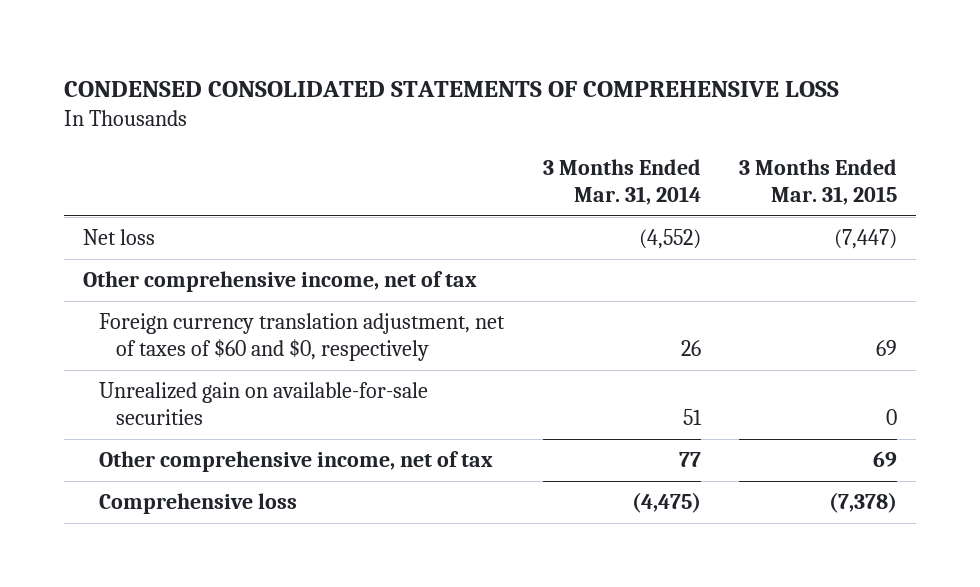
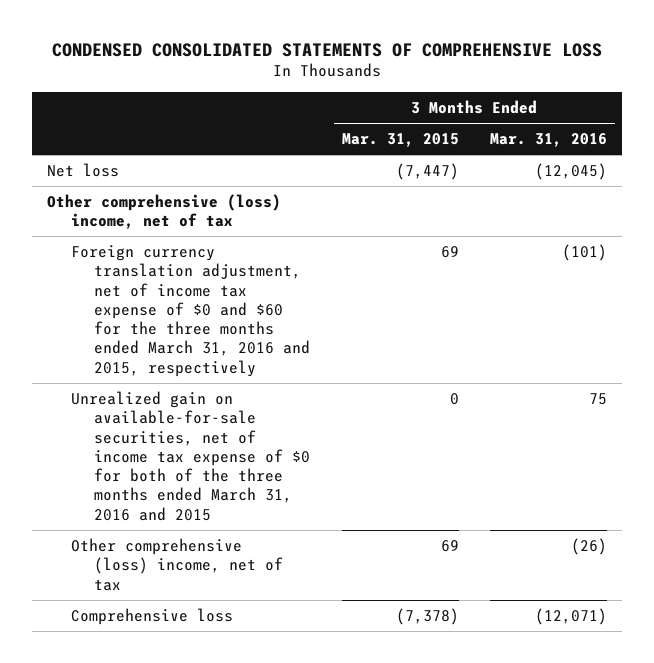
- | 3 Months Ended Mar. 31, 2014 | 3 Months Ended Mar. 31, 2015
+ | 3 Months Ended Mar. 31, 2015 | 3 Months Ended Mar. 31, 2016
- Other comprehensive income, net of tax
- Foreign currency translation adjustment, net of taxes of $60 and $0, respectively | 26 | 69
- Unrealized gain on available-for-sale securities | 51 | 0
- Other comprehensive income, net of tax | 77 | 69
+ Other comprehensive (loss) income, net of tax
+ Foreign currency translation adjustment, net of income tax expense of $0 and $60 for the three months ended March 31, 2016 and 2015, respectively | 69 | (101)
+ Unrealized gain on available-for-sale securities, net of income tax expense of $0 for both of the three months ended March 31, 2016 and 2015 | 0 | 75
+ Other comprehensive (loss) income, net of tax | 69 | (26)

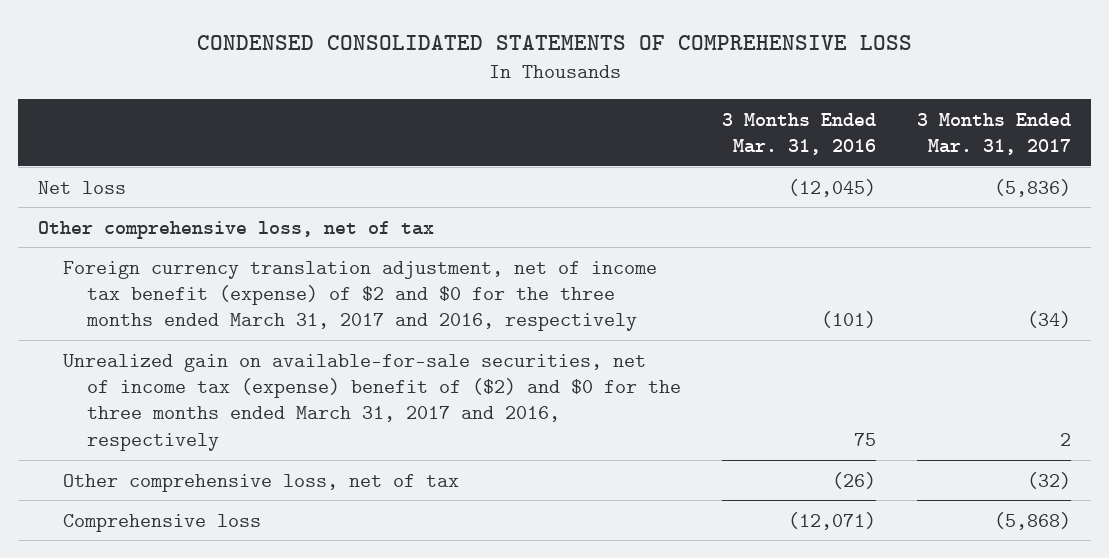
- | 3 Months Ended Mar. 31, 2015 | 3 Months Ended Mar. 31, 2016
+ | 3 Months Ended Mar. 31, 2016 | 3 Months Ended Mar. 31, 2017
- Other comprehensive (loss) income, net of tax
- Foreign currency translation adjustment, net of income tax expense of $0 and $60 for the three months ended March 31, 2016 and 2015, respectively | 69 | (101)
- Unrealized gain on available-for-sale securities, net of income tax expense of $0 for both of the three months ended March 31, 2016 and 2015 | 0 | 75
- Other comprehensive (loss) income, net of tax | 69 | (26)
+ Other comprehensive loss, net of tax
+ Foreign currency translation adjustment, net of income tax benefit (expense) of $2 and $0 for the three months ended March 31, 2017 and 2016, respectively | (101) | (34)
+ Unrealized gain on available-for-sale securities, net of income tax (expense) benefit of ($2) and $0 for the three months ended March 31, 2017 and 2016, respectively | 75 | 2
+ Other comprehensive loss, net of tax | (26) | (32)

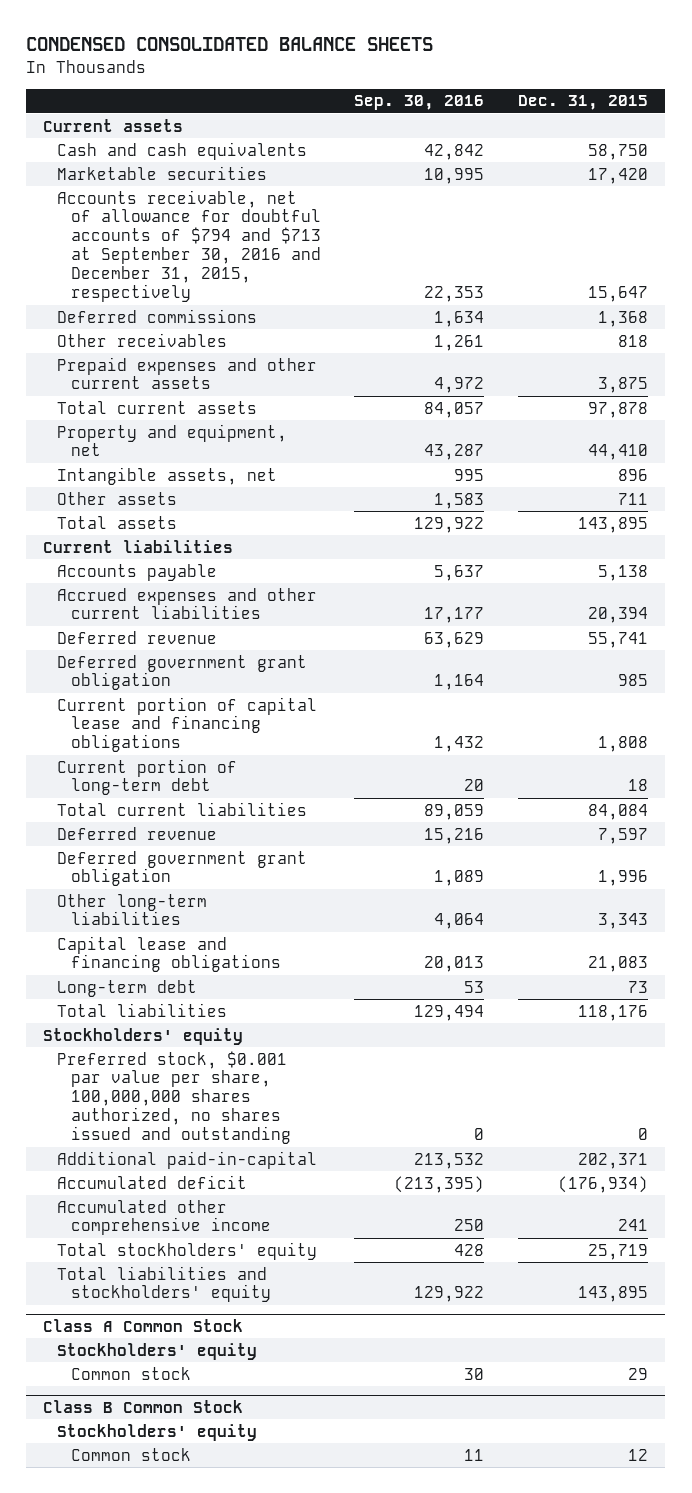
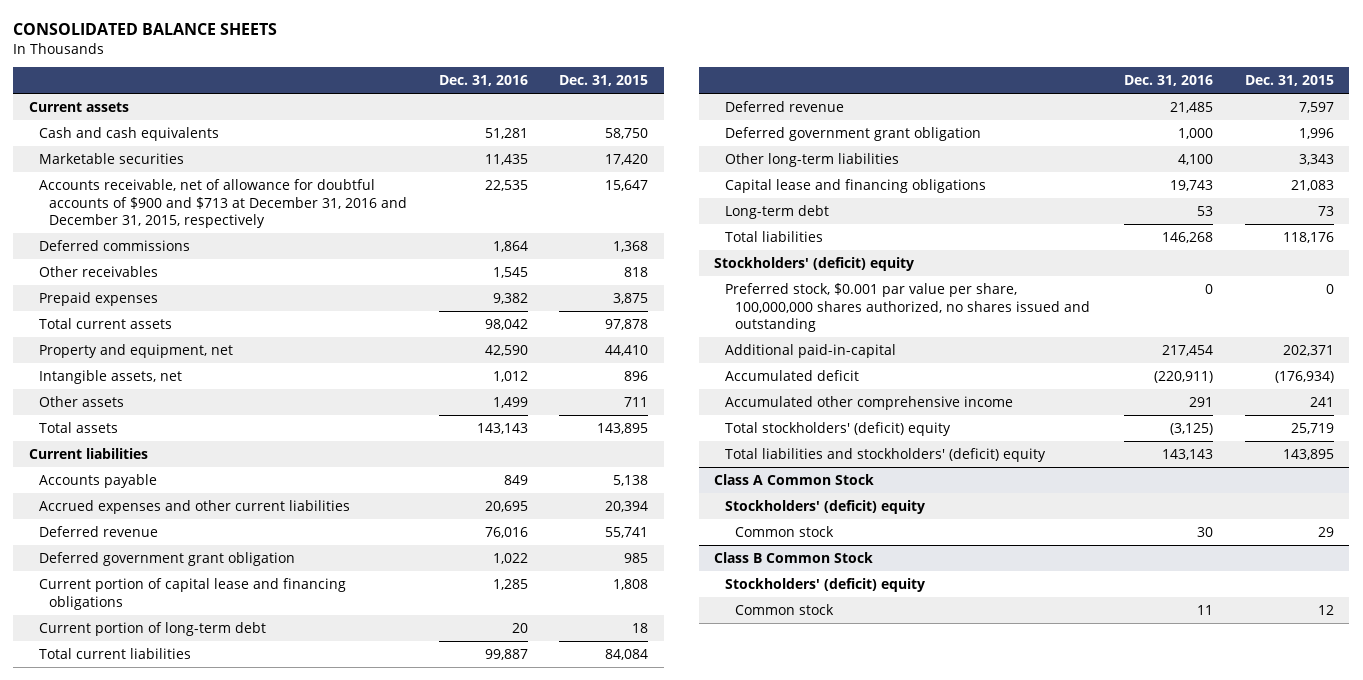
- CONDENSED CONSOLIDATED BALANCE SHEETS
+ CONSOLIDATED BALANCE SHEETS
- | Sep. 30, 2016 | Dec. 31, 2015
+ | Dec. 31, 2016 | Dec. 31, 2015
- Accounts receivable, net of allowance for doubtful accounts of $794 and $713 at September 30, 2016 and December 31, 2015, respectively | 22,353 | 15,647
+ Accounts receivable, net of allowance for doubtful accounts of $900 and $713 at December 31, 2016 and December 31, 2015, respectively | 22,535 | 15,647
- Prepaid expenses and other current assets | 4,972 | 3,875
+ Prepaid expenses | 9,382 | 3,875
- Stockholders' equity
+ Stockholders' (deficit) equity
- Total stockholders' equity | 428 | 25,719
- Total liabilities and stockholders' equity | 129,922 | 143,895
+ Total stockholders' (deficit) equity | (3,125) | 25,719
+ Total liabilities and stockholders' (deficit) equity | 143,143 | 143,895
@ Class A Common Stock
- Stockholders' equity
+ Stockholders' (deficit) equity
@ Class B Common Stock
- Stockholders' equity
+ Stockholders' (deficit) equity

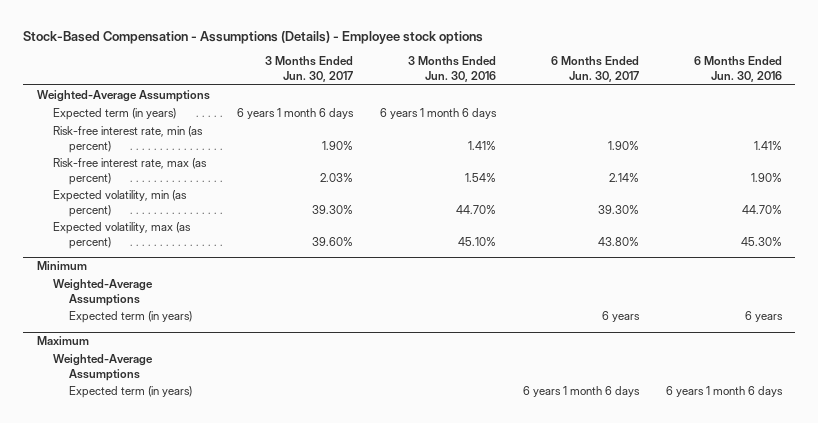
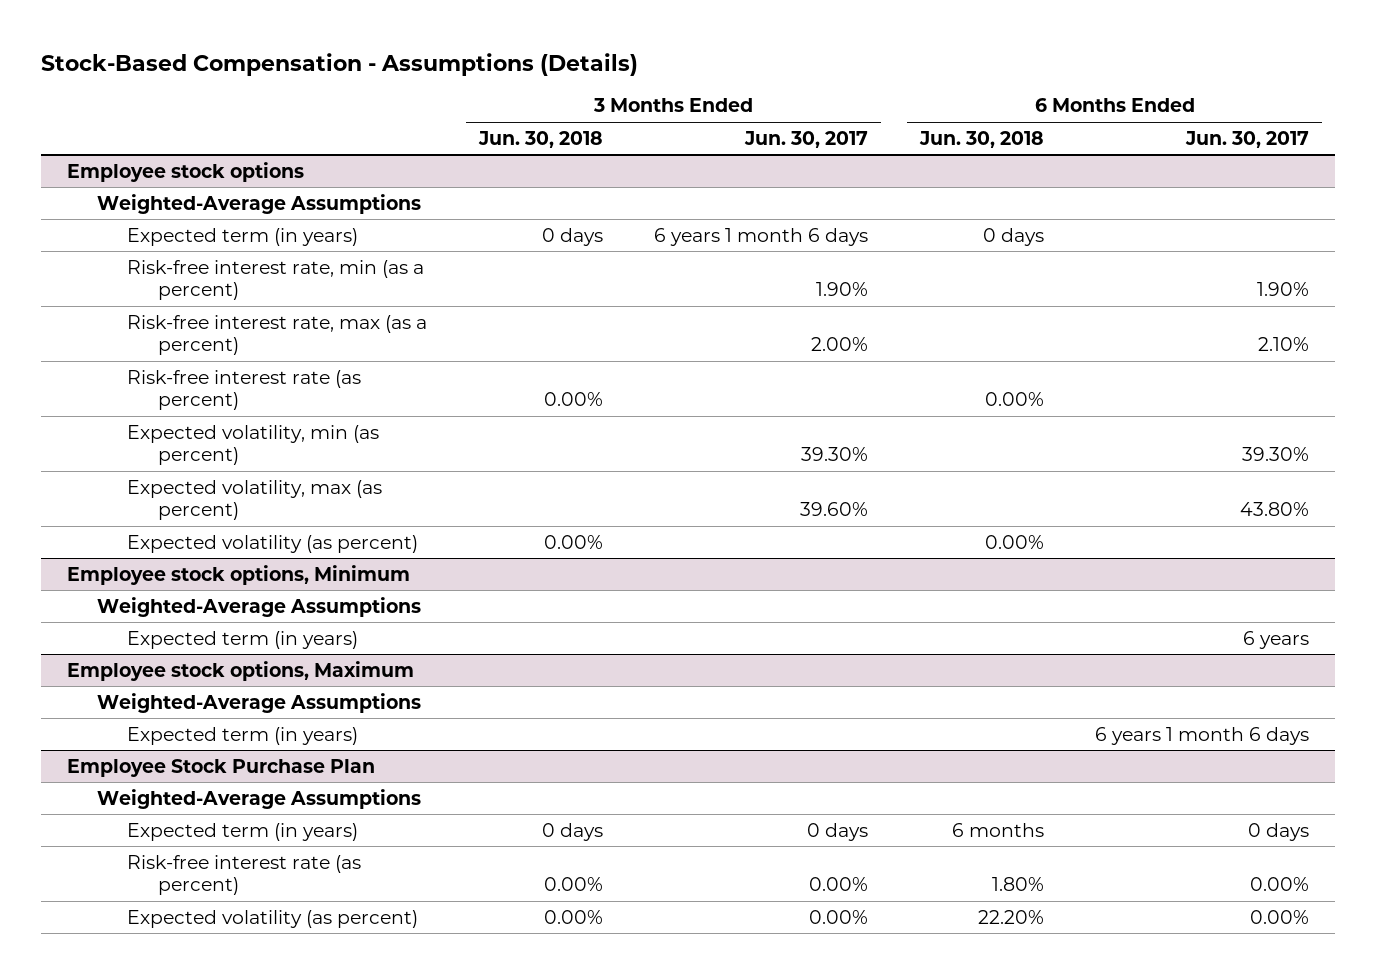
- Stock-Based Compensation - Assumptions (Details) - Employee stock options
+ Stock-Based Compensation - Assumptions (Details)
- | 3 Months Ended Jun. 30, 2017 | 3 Months Ended Jun. 30, 2016 | 6 Months Ended Jun. 30, 2017 | 6 Months Ended Jun. 30, 2016
+ | 3 Months Ended Jun. 30, 2018 | 3 Months Ended Jun. 30, 2017 | 6 Months Ended Jun. 30, 2018 | 6 Months Ended Jun. 30, 2017
+ Employee stock options
- Risk-free interest rate, min (as percent) | 1.90% | 1.41% | 1.90% | 1.41%
- Risk-free interest rate, max (as percent) | 2.03% | 1.54% | 2.14% | 1.90%
+ Risk-free interest rate, min (as a percent) | | 1.90% | | 1.90%
+ Risk-free interest rate, max (as a percent) | | 2.00% | | 2.10%
+ Risk-free interest rate (as percent) | 0.00% | | 0.00% |
- Minimum
+ Expected volatility (as percent) | 0.00% | | 0.00% |
+ Employee stock options, Minimum
- Maximum
+ Employee stock options, Maximum
+ Employee Stock Purchase Plan
+ Weighted-Average Assumptions
+ Expected term (in years) | 0 days | 0 days | 6 months | 0 days
+ Risk-free interest rate (as percent) | 0.00% | 0.00% | 1.80% | 0.00%
+ Expected volatility (as percent) | 0.00% | 0.00% | 22.20% | 0.00%

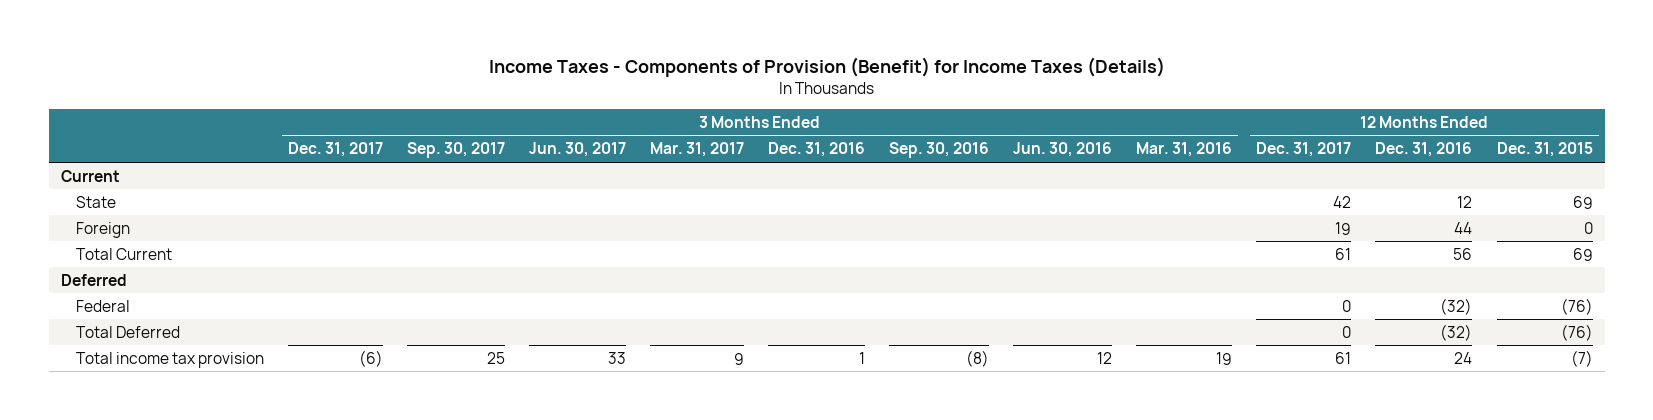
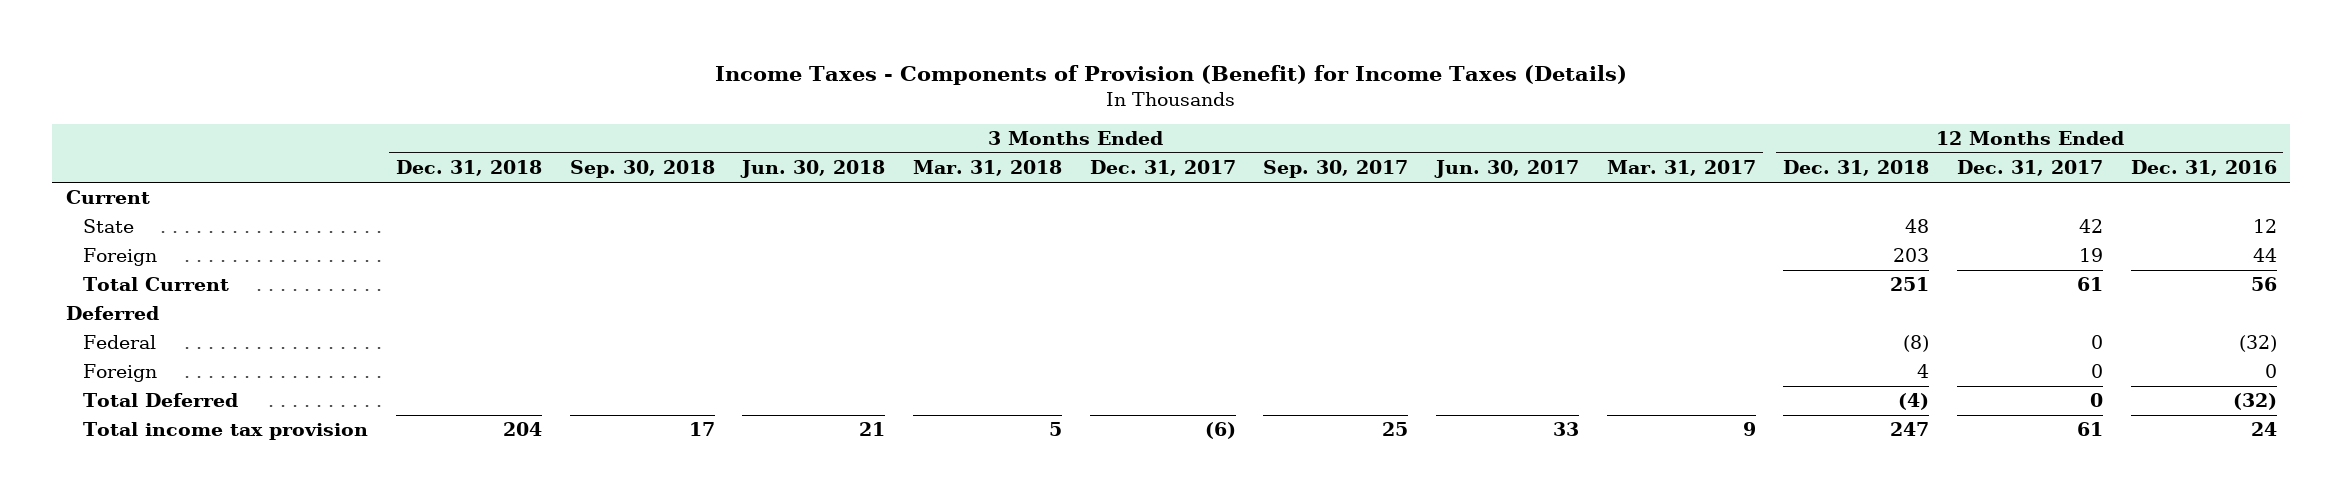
- | 3 Months Ended Dec. 31, 2017 | 3 Months Ended Sep. 30, 2017 | 3 Months Ended Jun. 30, 2017 | 3 Months Ended Mar. 31, 2017 | 3 Months Ended Dec. 31, 2016 | 3 Months Ended Sep. 30, 2016 | 3 Months Ended Jun. 30, 2016 | 3 Months Ended Mar. 31, 2016 | 12 Months Ended Dec. 31, 2017 | 12 Months Ended Dec. 31, 2016 | 12 Months Ended Dec. 31, 2015
+ | 3 Months Ended Dec. 31, 2018 | 3 Months Ended Sep. 30, 2018 | 3 Months Ended Jun. 30, 2018 | 3 Months Ended Mar. 31, 2018 | 3 Months Ended Dec. 31, 2017 | 3 Months Ended Sep. 30, 2017 | 3 Months Ended Jun. 30, 2017 | 3 Months Ended Mar. 31, 2017 | 12 Months Ended Dec. 31, 2018 | 12 Months Ended Dec. 31, 2017 | 12 Months Ended Dec. 31, 2016
+ Foreign | | | | | | | | | 4 | 0 | 0

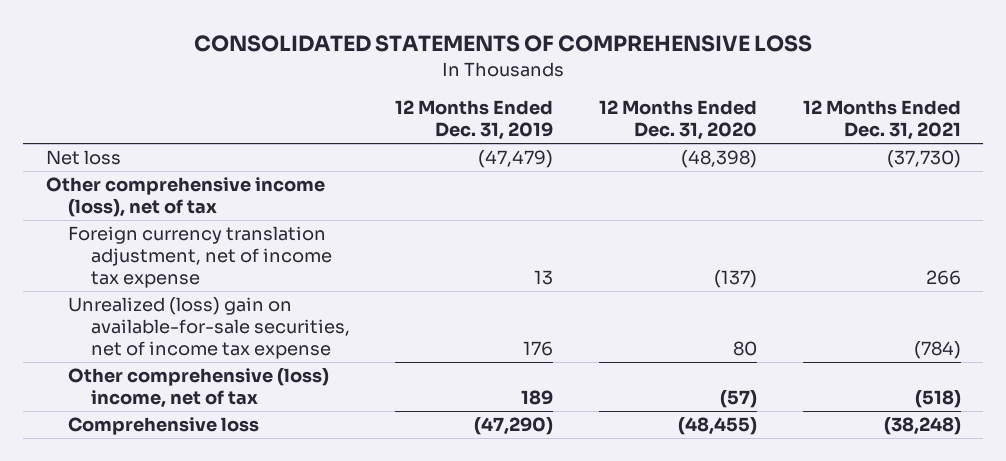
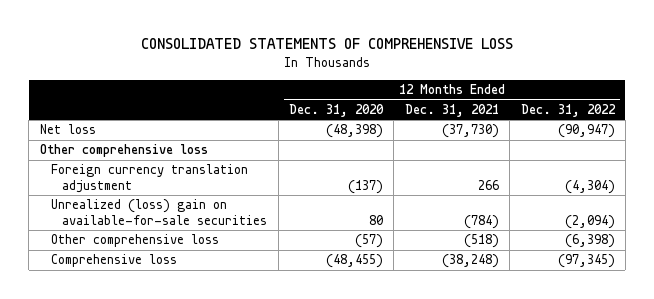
- | 12 Months Ended Dec. 31, 2019 | 12 Months Ended Dec. 31, 2020 | 12 Months Ended Dec. 31, 2021
+ | 12 Months Ended Dec. 31, 2020 | 12 Months Ended Dec. 31, 2021 | 12 Months Ended Dec. 31, 2022
- Other comprehensive income (loss), net of tax
- Foreign currency translation adjustment, net of income tax expense | 13 | (137) | 266
- Unrealized (loss) gain on available-for-sale securities, net of income tax expense | 176 | 80 | (784)
- Other comprehensive (loss) income, net of tax | 189 | (57) | (518)
+ Other comprehensive loss
+ Foreign currency translation adjustment | (137) | 266 | (4,304)
+ Unrealized (loss) gain on available-for-sale securities | 80 | (784) | (2,094)
+ Other comprehensive loss | (57) | (518) | (6,398)

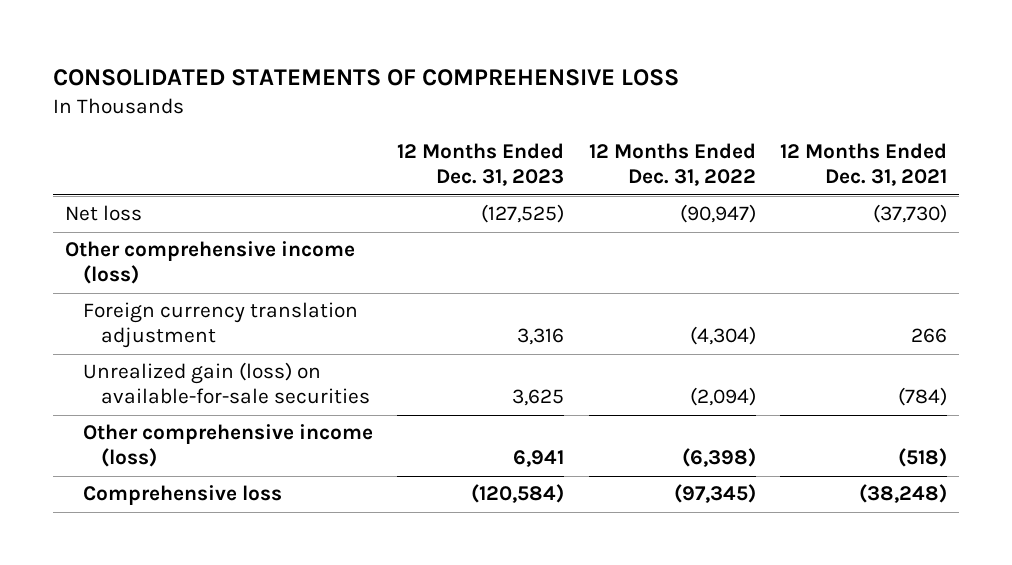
- | 12 Months Ended Dec. 31, 2020 | 12 Months Ended Dec. 31, 2021 | 12 Months Ended Dec. 31, 2022
+ | 12 Months Ended Dec. 31, 2023 | 12 Months Ended Dec. 31, 2022 | 12 Months Ended Dec. 31, 2021
- Other comprehensive loss
+ Other comprehensive income (loss)
- Unrealized (loss) gain on available-for-sale securities | 80 | (784) | (2,094)
- Other comprehensive loss | (57) | (518) | (6,398)
+ Unrealized gain (loss) on available-for-sale securities | 3,625 | (2,094) | (784)
+ Other comprehensive income (loss) | 6,941 | (6,398) | (518)

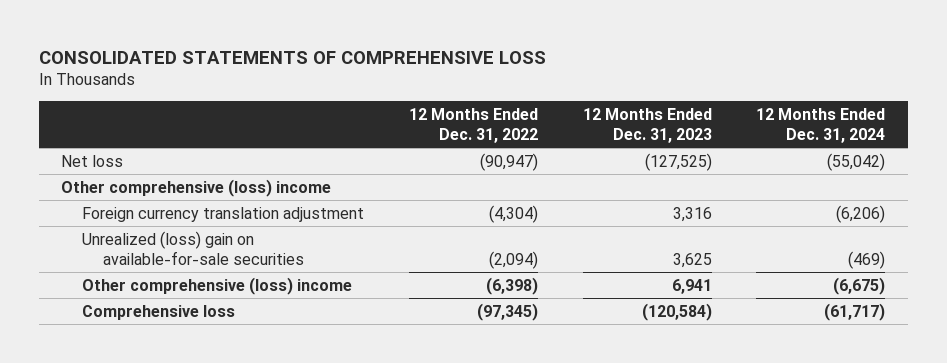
- | 12 Months Ended Dec. 31, 2023 | 12 Months Ended Dec. 31, 2022 | 12 Months Ended Dec. 31, 2021
+ | 12 Months Ended Dec. 31, 2022 | 12 Months Ended Dec. 31, 2023 | 12 Months Ended Dec. 31, 2024
- Other comprehensive income (loss)
+ Other comprehensive (loss) income
- Unrealized gain (loss) on available-for-sale securities | 3,625 | (2,094) | (784)
- Other comprehensive income (loss) | 6,941 | (6,398) | (518)
+ Unrealized (loss) gain on available-for-sale securities | (2,094) | 3,625 | (469)
+ Other comprehensive (loss) income | (6,398) | 6,941 | (6,675)

